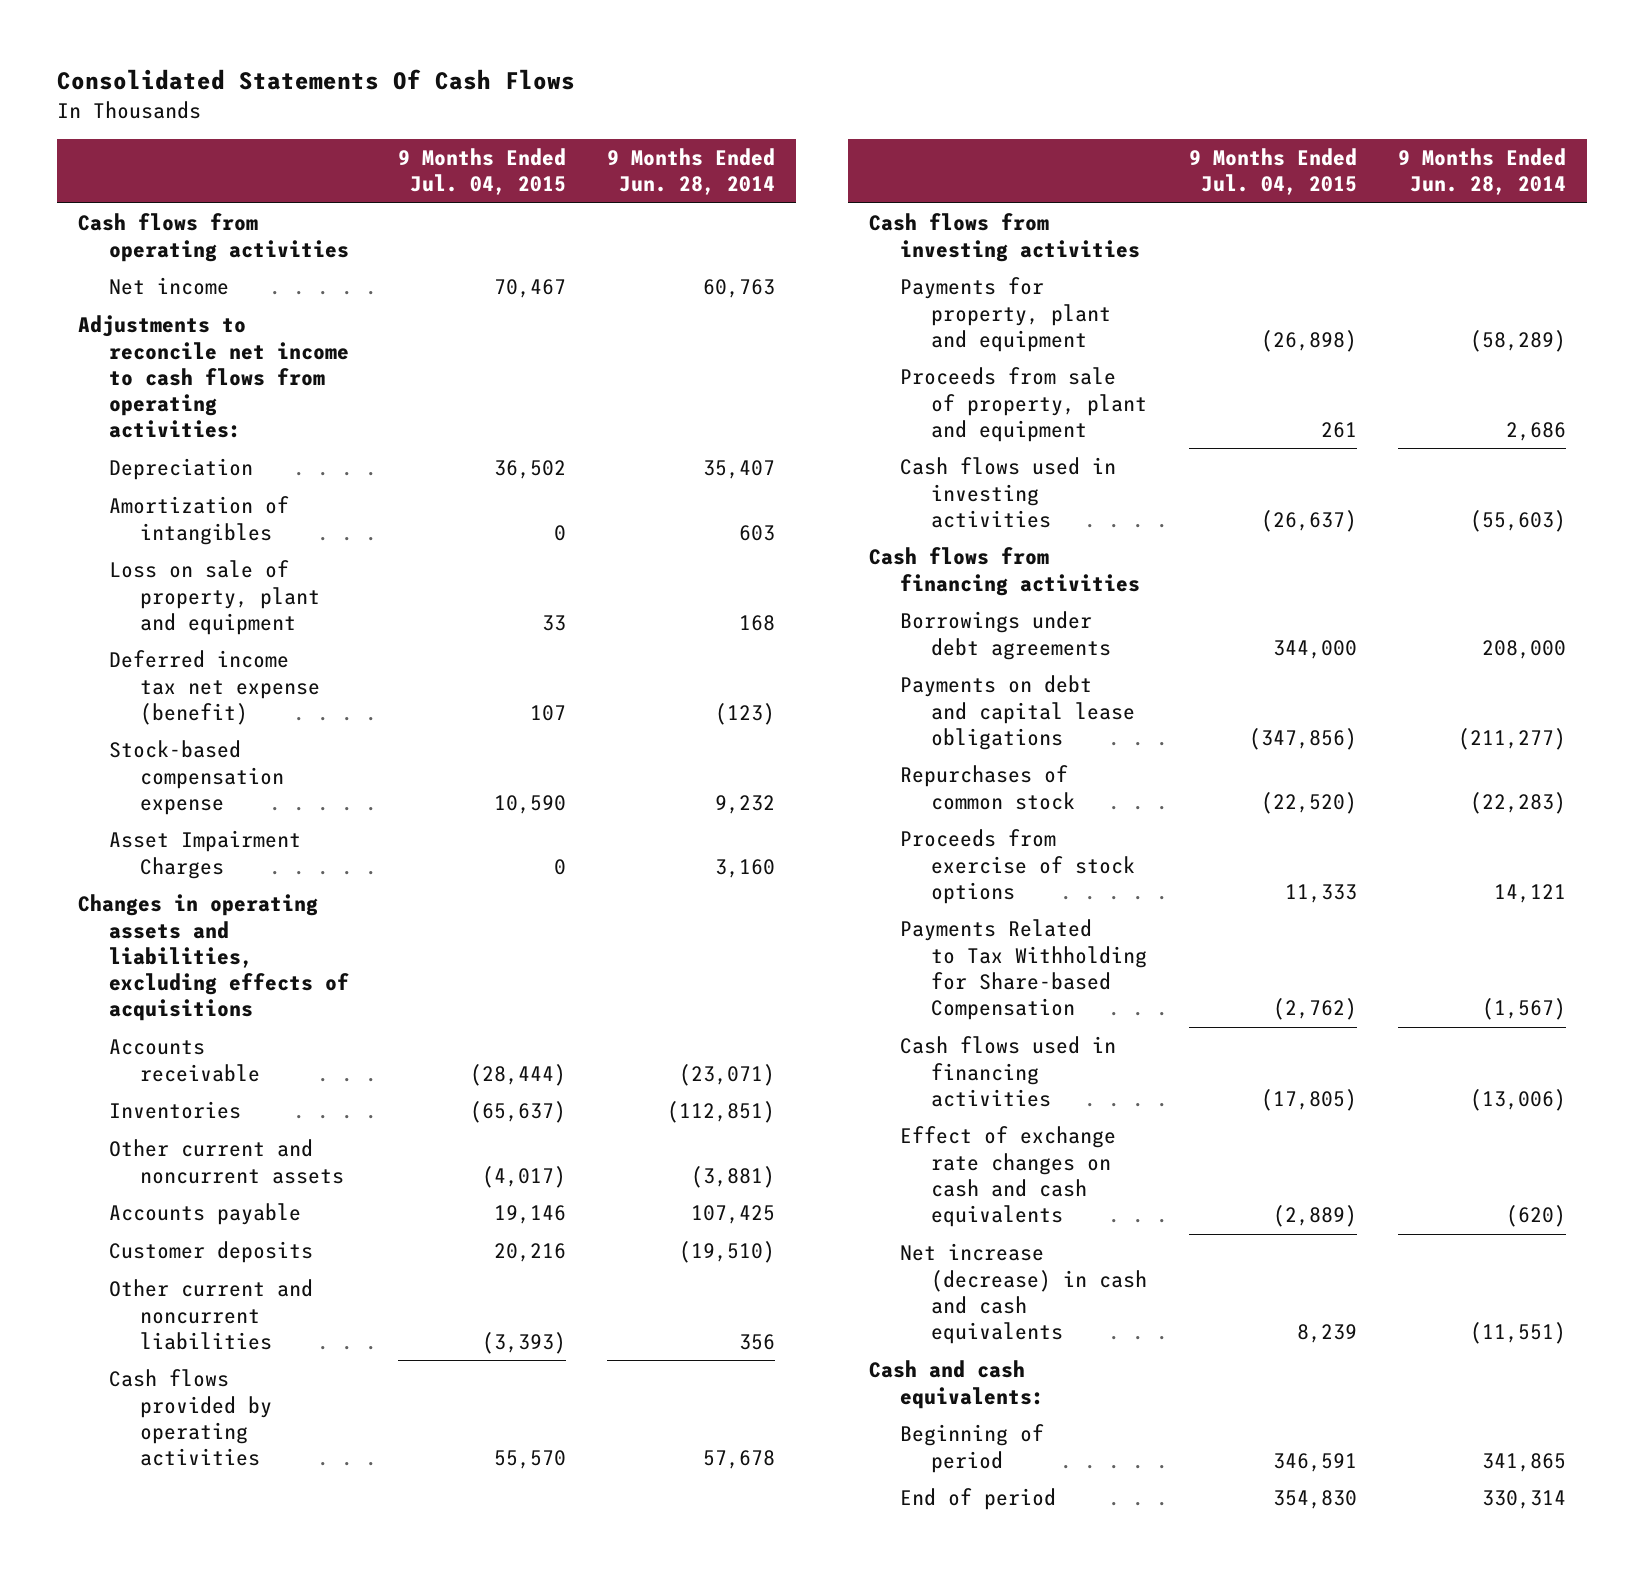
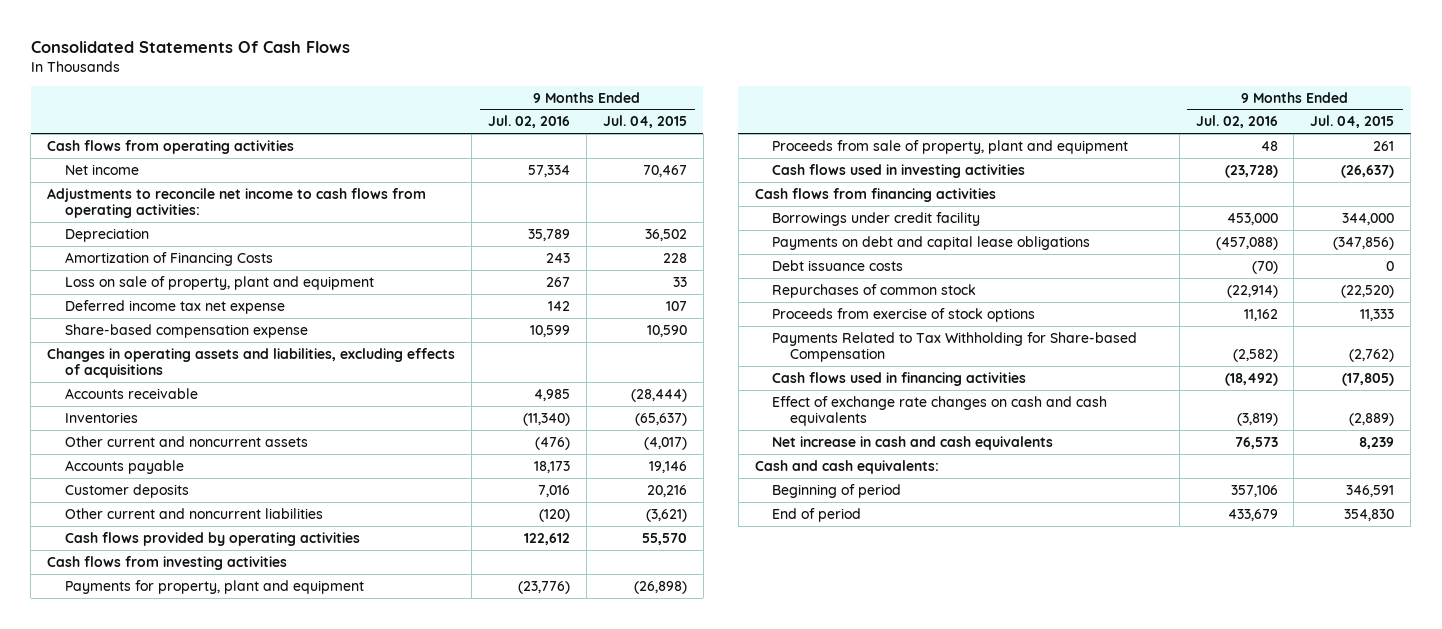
- | 9 Months Ended Jul. 04, 2015 | 9 Months Ended Jun. 28, 2014
+ | 9 Months Ended Jul. 02, 2016 | 9 Months Ended Jul. 04, 2015
- Amortization of intangibles | 0 | 603
+ Amortization of Financing Costs | 243 | 228
- Deferred income tax net expense (benefit) | 107 | (123)
- Stock-based compensation expense | 10,590 | 9,232
- Asset Impairment Charges | 0 | 3,160
+ Deferred income tax net expense | 142 | 107
+ Share-based compensation expense | 10,599 | 10,590
- Other current and noncurrent liabilities | (3,393) | 356
+ Other current and noncurrent liabilities | (120) | (3,621)
- Borrowings under debt agreements | 344,000 | 208,000
+ Borrowings under credit facility | 453,000 | 344,000
+ Debt issuance costs | (70) | 0
- Net increase (decrease) in cash and cash equivalents | 8,239 | (11,551)
+ Net increase in cash and cash equivalents | 76,573 | 8,239

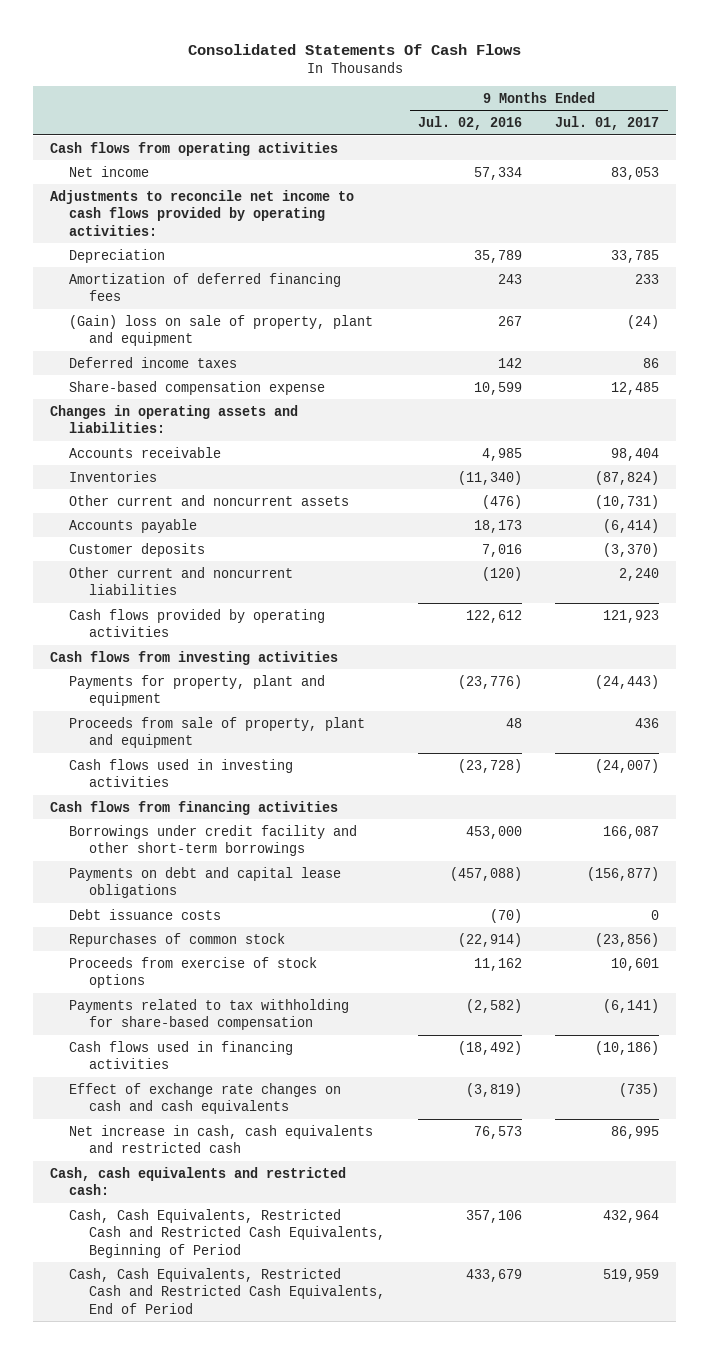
- | 9 Months Ended Jul. 02, 2016 | 9 Months Ended Jul. 04, 2015
+ | 9 Months Ended Jul. 02, 2016 | 9 Months Ended Jul. 01, 2017
- Adjustments to reconcile net income to cash flows from operating activities:
+ Adjustments to reconcile net income to cash flows provided by operating activities:
- Amortization of Financing Costs | 243 | 228
- Loss on sale of property, plant and equipment | 267 | 33
- Deferred income tax net expense | 142 | 107
+ Amortization of deferred financing fees | 243 | 233
+ (Gain) loss on sale of property, plant and equipment | 267 | (24)
+ Deferred income taxes | 142 | 86
- Changes in operating assets and liabilities, excluding effects of acquisitions
+ Changes in operating assets and liabilities:
- Borrowings under credit facility | 453,000 | 344,000
+ Borrowings under credit facility and other short-term borrowings | 453,000 | 166,087
- Payments Related to Tax Withholding for Share-based Compensation | (2,582) | (2,762)
+ Payments related to tax withholding for share-based compensation | (2,582) | (6,141)
- Net increase in cash and cash equivalents | 76,573 | 8,239
- Cash and cash equivalents:
- Beginning of period | 357,106 | 346,591
- End of period | 433,679 | 354,830
+ Net increase in cash, cash equivalents and restricted cash | 76,573 | 86,995
+ Cash, cash equivalents and restricted cash:
+ Cash, Cash Equivalents, Restricted Cash and Restricted Cash Equivalents, Beginning of Period | 357,106 | 432,964
+ Cash, Cash Equivalents, Restricted Cash and Restricted Cash Equivalents, End of Period | 433,679 | 519,959

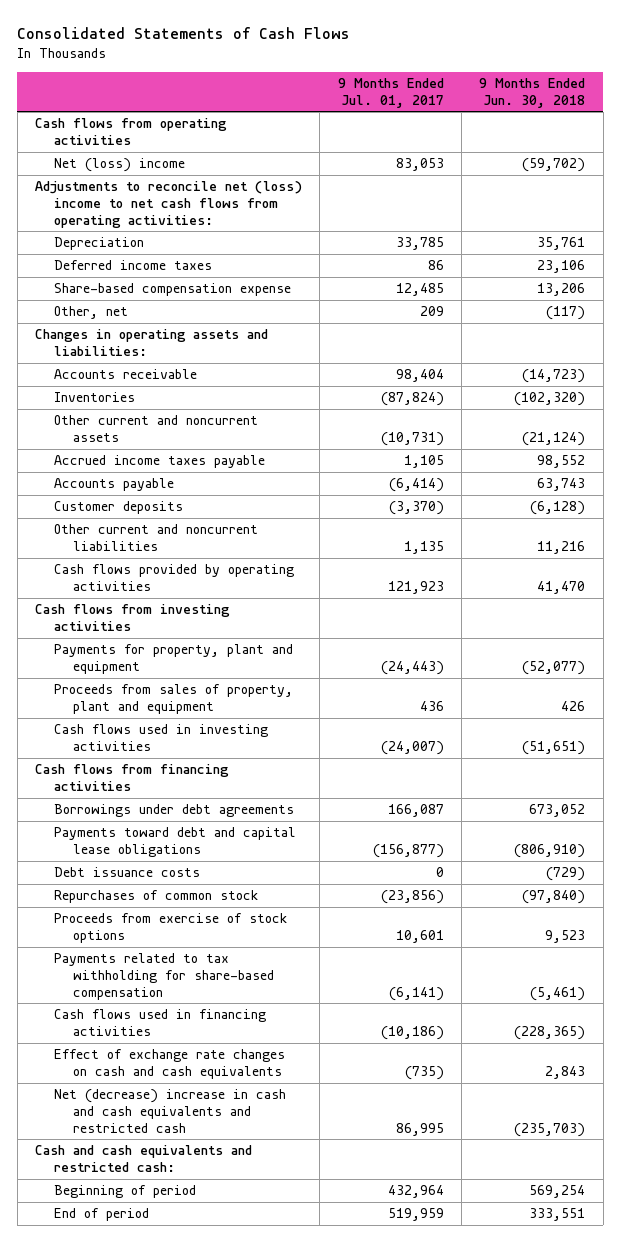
- Consolidated Statements Of Cash Flows
+ Consolidated Statements of Cash Flows
- | 9 Months Ended Jul. 02, 2016 | 9 Months Ended Jul. 01, 2017
+ | 9 Months Ended Jul. 01, 2017 | 9 Months Ended Jun. 30, 2018
- Net income | 57,334 | 83,053
- Adjustments to reconcile net income to cash flows provided by operating activities:
+ Net (loss) income | 83,053 | (59,702)
+ Adjustments to reconcile net (loss) income to net cash flows from operating activities:
- Amortization of deferred financing fees | 243 | 233
- (Gain) loss on sale of property, plant and equipment | 267 | (24)
+ Other, net | 209 | (117)
+ Accrued income taxes payable | 1,105 | 98,552
- Other current and noncurrent liabilities | (120) | 2,240
+ Other current and noncurrent liabilities | 1,135 | 11,216
- Proceeds from sale of property, plant and equipment | 48 | 436
+ Proceeds from sales of property, plant and equipment | 436 | 426
- Borrowings under credit facility and other short-term borrowings | 453,000 | 166,087
- Payments on debt and capital lease obligations | (457,088) | (156,877)
+ Borrowings under debt agreements | 166,087 | 673,052
+ Payments toward debt and capital lease obligations | (156,877) | (806,910)
- Net increase in cash, cash equivalents and restricted cash | 76,573 | 86,995
- Cash, cash equivalents and restricted cash:
- Cash, Cash Equivalents, Restricted Cash and Restricted Cash Equivalents, Beginning of Period | 357,106 | 432,964
- Cash, Cash Equivalents, Restricted Cash and Restricted Cash Equivalents, End of Period | 433,679 | 519,959
+ Net (decrease) increase in cash and cash equivalents and restricted cash | 86,995 | (235,703)
+ Cash and cash equivalents and restricted cash:
+ Beginning of period | 432,964 | 569,254
+ End of period | 519,959 | 333,551

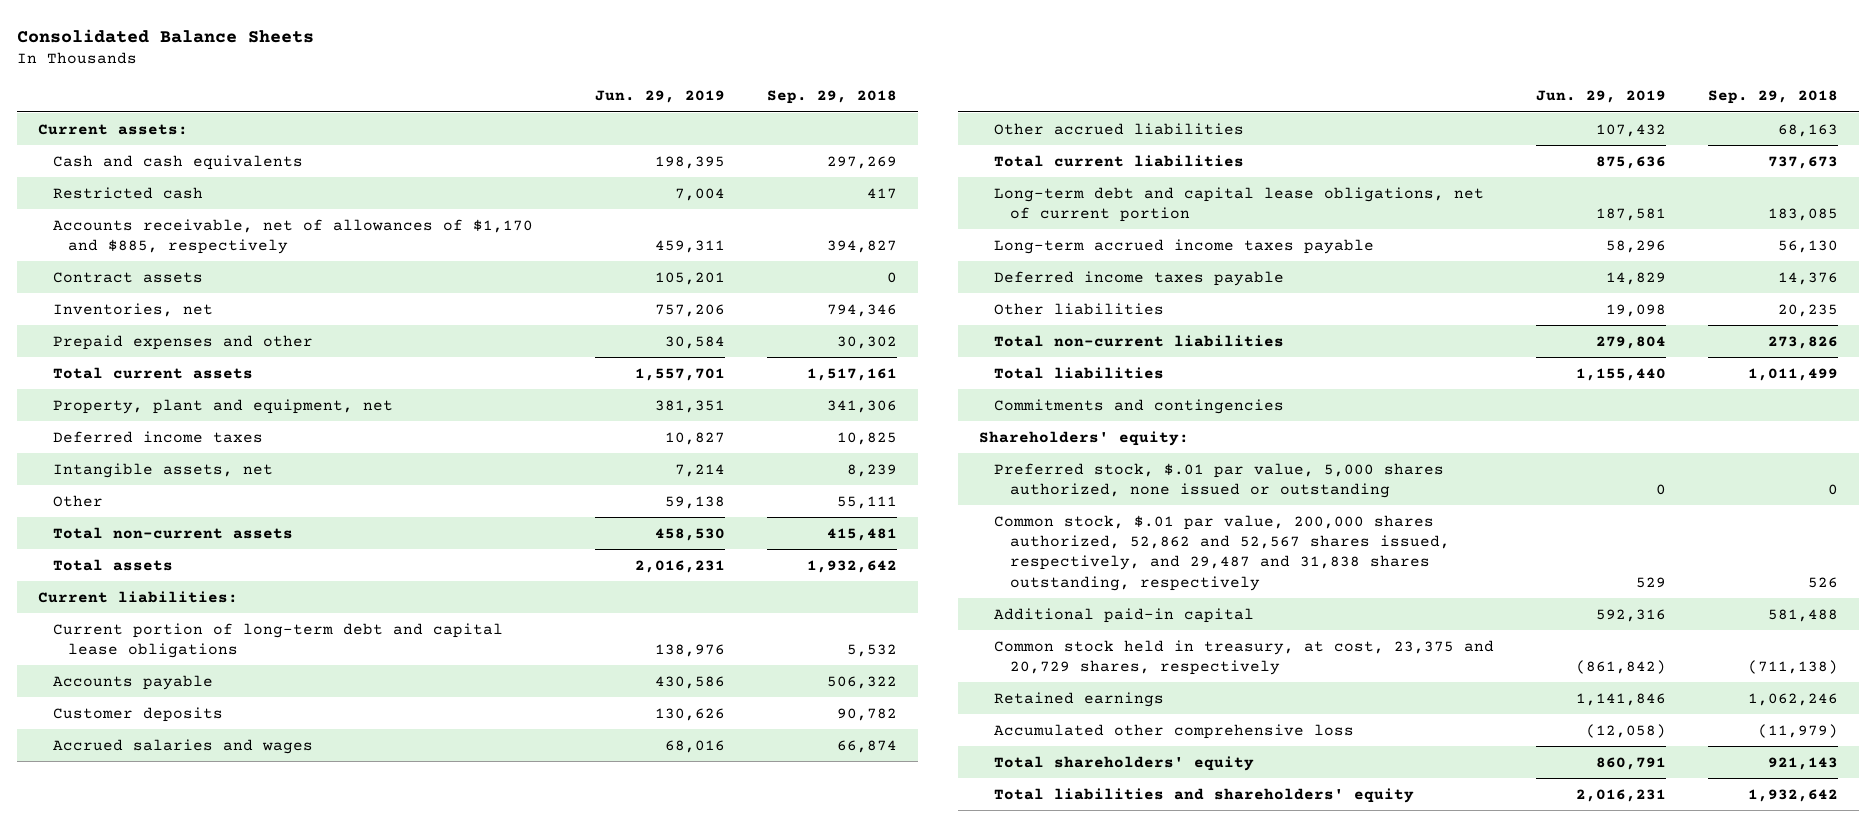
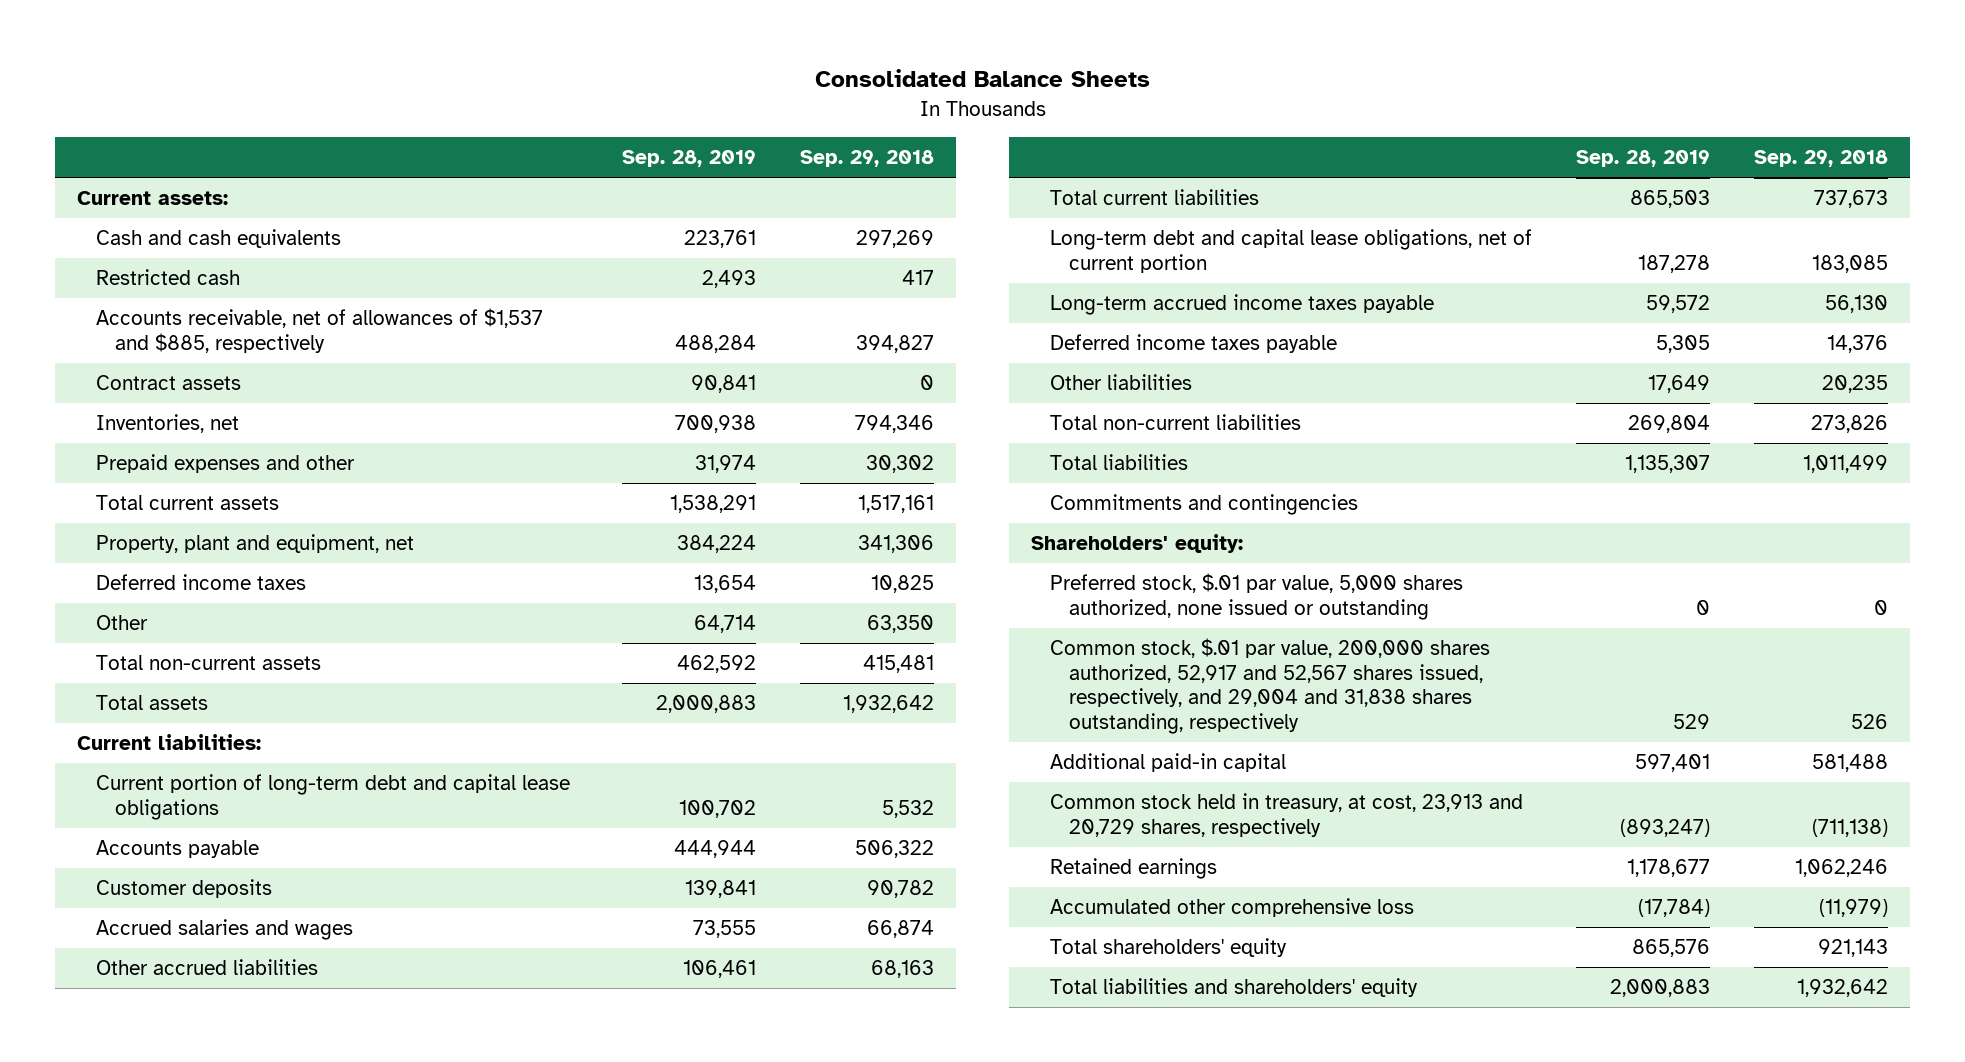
- | Jun. 29, 2019 | Sep. 29, 2018
+ | Sep. 28, 2019 | Sep. 29, 2018
- Accounts receivable, net of allowances of $1,170 and $885, respectively | 459,311 | 394,827
+ Accounts receivable, net of allowances of $1,537 and $885, respectively | 488,284 | 394,827
- Intangible assets, net | 7,214 | 8,239
- Other | 59,138 | 55,111
+ Other | 64,714 | 63,350
- Common stock, $.01 par value, 200,000 shares authorized, 52,862 and 52,567 shares issued, respectively, and 29,487 and 31,838 shares outstanding, respectively | 529 | 526
+ Common stock, $.01 par value, 200,000 shares authorized, 52,917 and 52,567 shares issued, respectively, and 29,004 and 31,838 shares outstanding, respectively | 529 | 526
- Common stock held in treasury, at cost, 23,375 and 20,729 shares, respectively | (861,842) | (711,138)
+ Common stock held in treasury, at cost, 23,913 and 20,729 shares, respectively | (893,247) | (711,138)

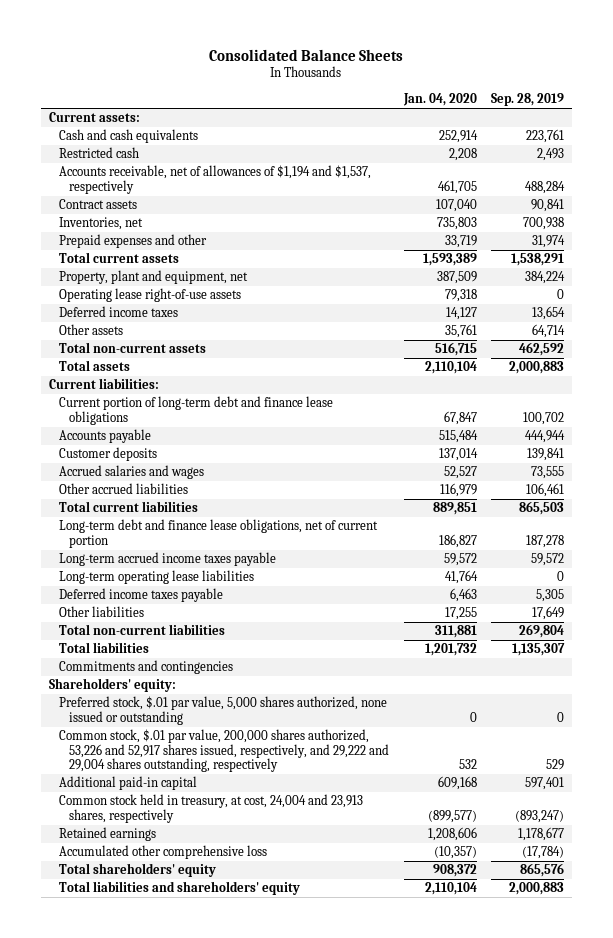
- | Sep. 28, 2019 | Sep. 29, 2018
+ | Jan. 04, 2020 | Sep. 28, 2019
- Accounts receivable, net of allowances of $1,537 and $885, respectively | 488,284 | 394,827
+ Accounts receivable, net of allowances of $1,194 and $1,537, respectively | 461,705 | 488,284
+ Operating lease right-of-use assets | 79,318 | 0
- Other | 64,714 | 63,350
+ Other assets | 35,761 | 64,714
- Current portion of long-term debt and capital lease obligations | 100,702 | 5,532
+ Current portion of long-term debt and finance lease obligations | 67,847 | 100,702
- Long-term debt and capital lease obligations, net of current portion | 187,278 | 183,085
+ Long-term debt and finance lease obligations, net of current portion | 186,827 | 187,278
+ Long-term operating lease liabilities | 41,764 | 0
- Common stock, $.01 par value, 200,000 shares authorized, 52,917 and 52,567 shares issued, respectively, and 29,004 and 31,838 shares outstanding, respectively | 529 | 526
+ Common stock, $.01 par value, 200,000 shares authorized, 53,226 and 52,917 shares issued, respectively, and 29,222 and 29,004 shares outstanding, respectively | 532 | 529
- Common stock held in treasury, at cost, 23,913 and 20,729 shares, respectively | (893,247) | (711,138)
+ Common stock held in treasury, at cost, 24,004 and 23,913 shares, respectively | (899,577) | (893,247)

